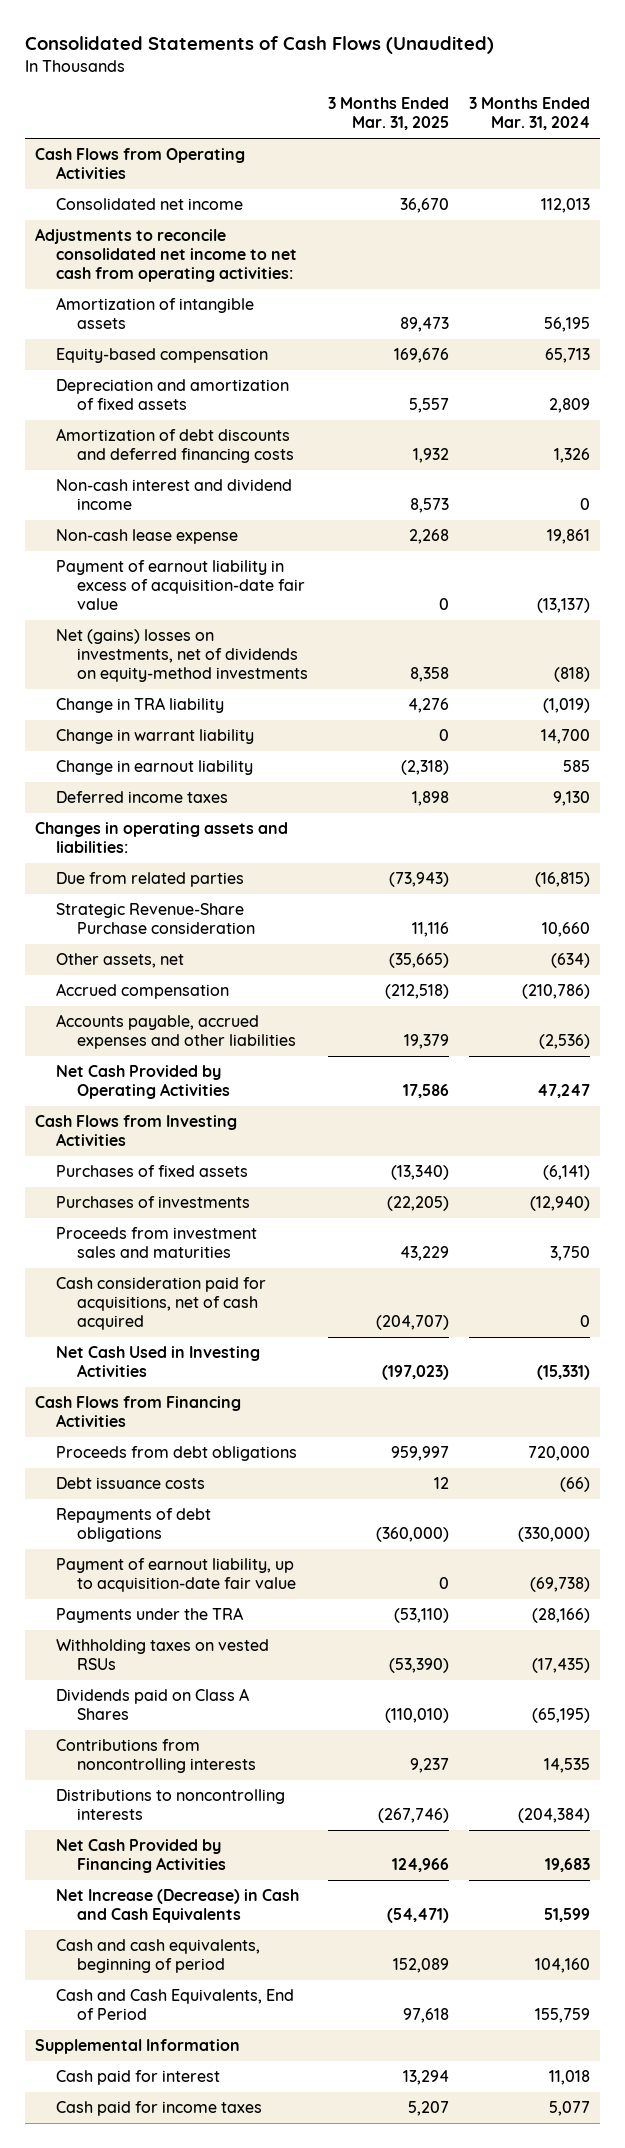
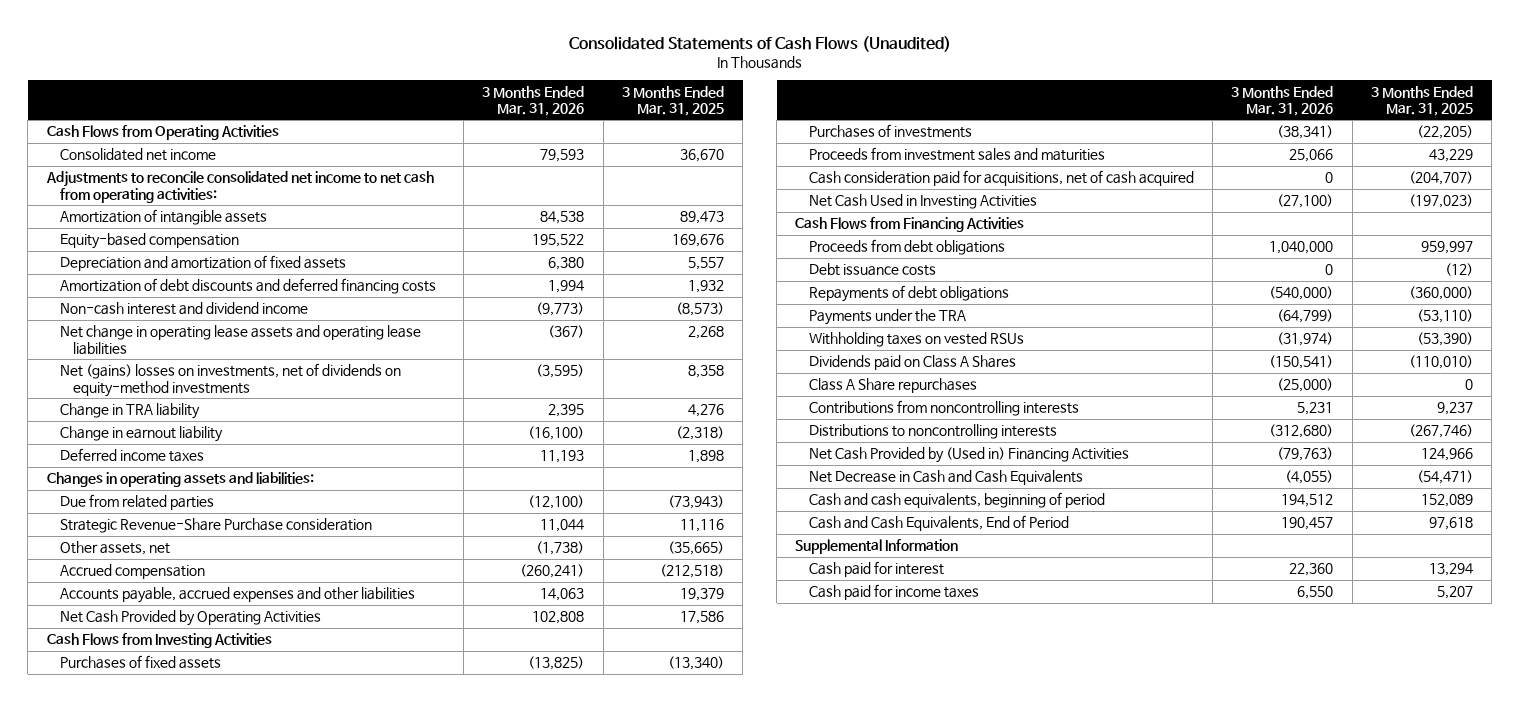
- | 3 Months Ended Mar. 31, 2025 | 3 Months Ended Mar. 31, 2024
+ | 3 Months Ended Mar. 31, 2026 | 3 Months Ended Mar. 31, 2025
- Non-cash interest and dividend income | 8,573 | 0
- Non-cash lease expense | 2,268 | 19,861
- Payment of earnout liability in excess of acquisition-date fair value | 0 | (13,137)
+ Non-cash interest and dividend income | (9,773) | (8,573)
+ Net change in operating lease assets and operating lease liabilities | (367) | 2,268
- Change in warrant liability | 0 | 14,700
- Debt issuance costs | 12 | (66)
+ Debt issuance costs | 0 | (12)
- Payment of earnout liability, up to acquisition-date fair value | 0 | (69,738)
+ Class A Share repurchases | (25,000) | 0
- Net Cash Provided by Financing Activities | 124,966 | 19,683
- Net Increase (Decrease) in Cash and Cash Equivalents | (54,471) | 51,599
+ Net Cash Provided by (Used in) Financing Activities | (79,763) | 124,966
+ Net Decrease in Cash and Cash Equivalents | (4,055) | (54,471)

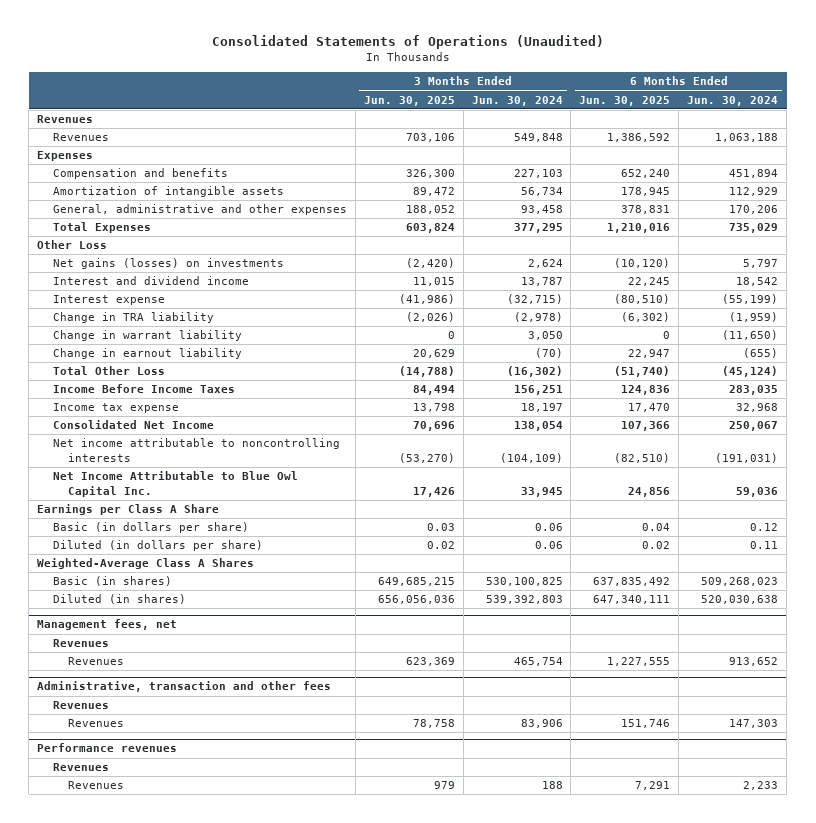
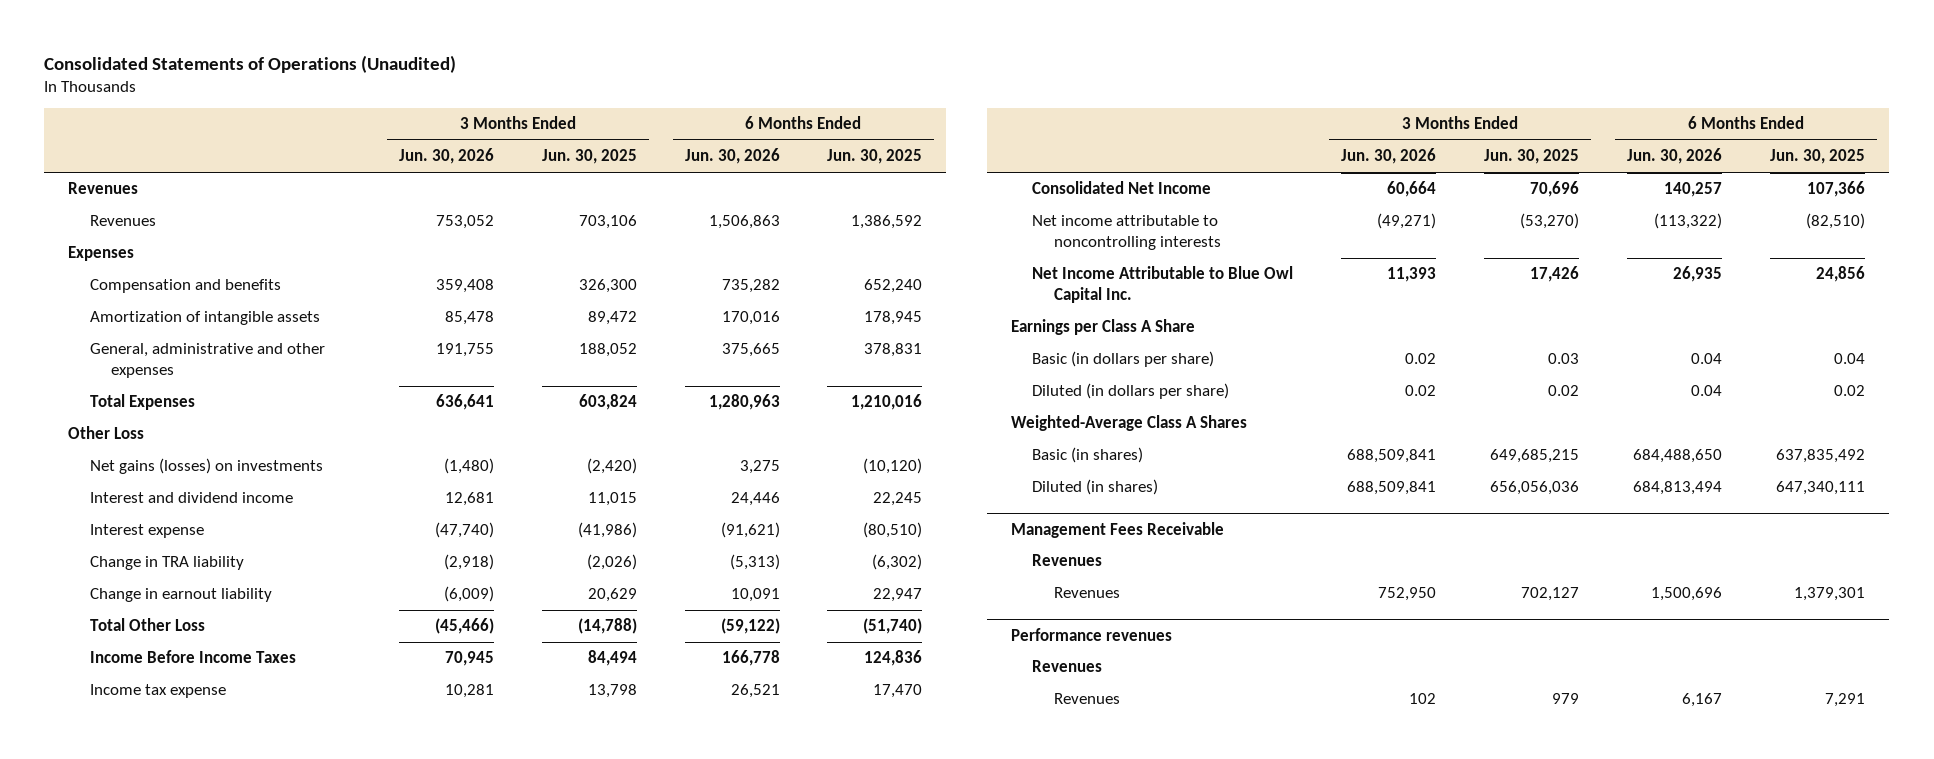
- | 3 Months Ended Jun. 30, 2025 | 3 Months Ended Jun. 30, 2024 | 6 Months Ended Jun. 30, 2025 | 6 Months Ended Jun. 30, 2024
+ | 3 Months Ended Jun. 30, 2026 | 3 Months Ended Jun. 30, 2025 | 6 Months Ended Jun. 30, 2026 | 6 Months Ended Jun. 30, 2025
- Change in warrant liability | 0 | 3,050 | 0 | (11,650)
- Management fees, net
- Revenues
- Revenues | 623,369 | 465,754 | 1,227,555 | 913,652
- Administrative, transaction and other fees
+ Management Fees Receivable
- Revenues | 78,758 | 83,906 | 151,746 | 147,303
+ Revenues | 752,950 | 702,127 | 1,500,696 | 1,379,301

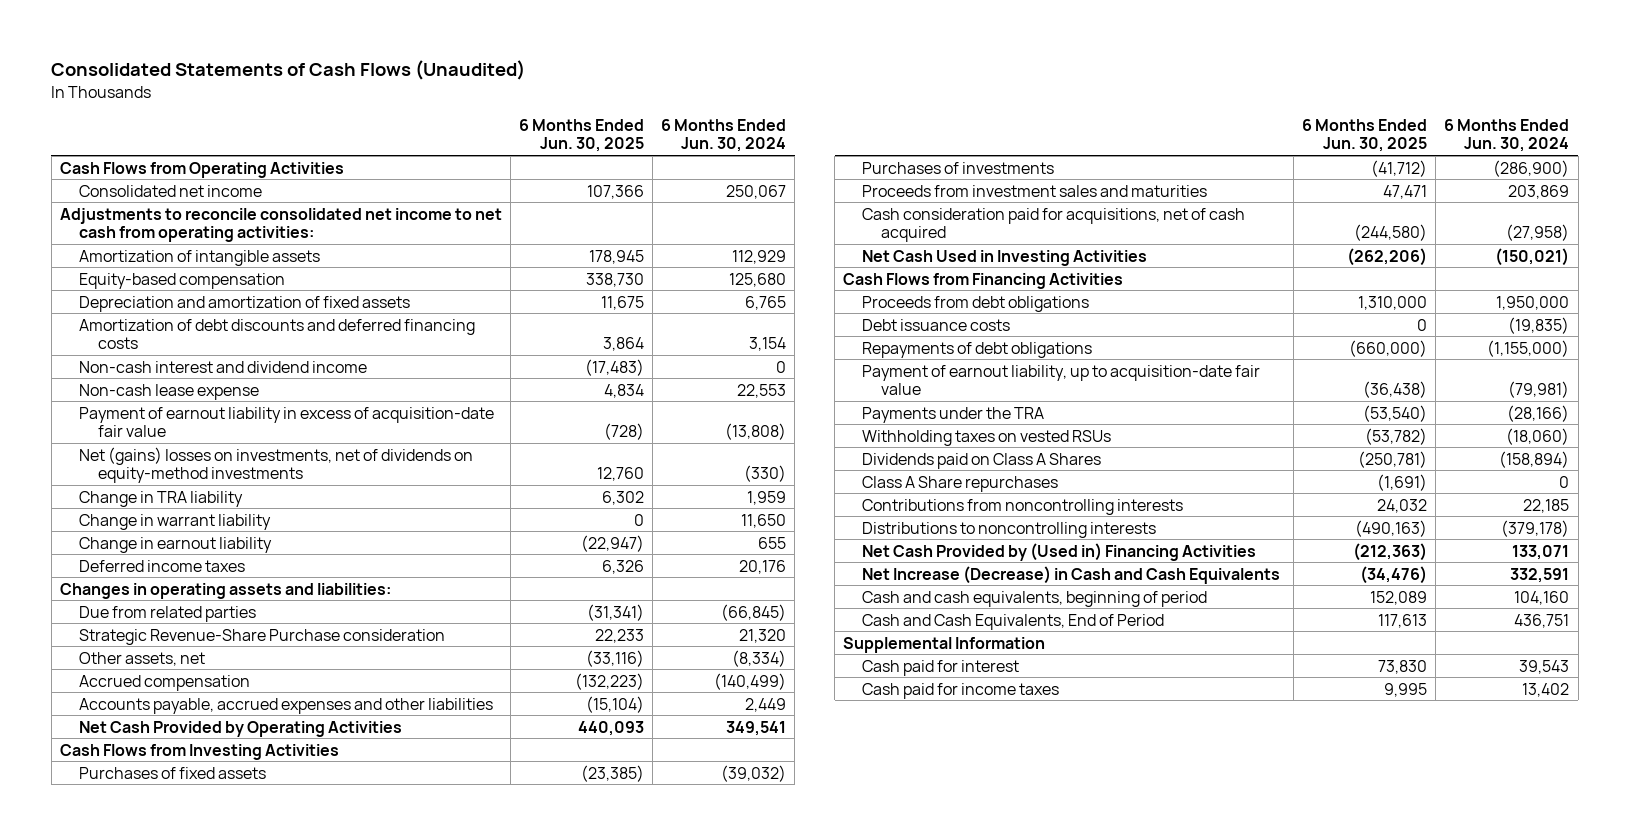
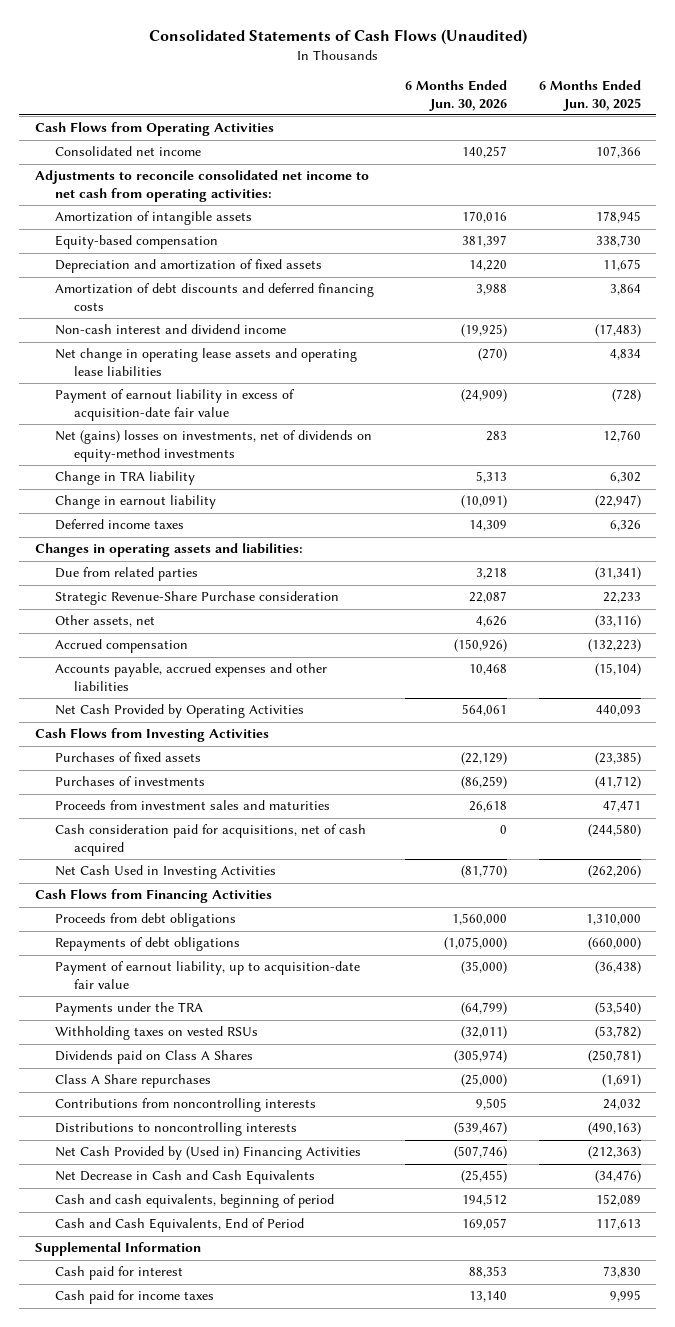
- | 6 Months Ended Jun. 30, 2025 | 6 Months Ended Jun. 30, 2024
+ | 6 Months Ended Jun. 30, 2026 | 6 Months Ended Jun. 30, 2025
- Non-cash lease expense | 4,834 | 22,553
+ Net change in operating lease assets and operating lease liabilities | (270) | 4,834
- Change in warrant liability | 0 | 11,650
- Debt issuance costs | 0 | (19,835)
- Net Increase (Decrease) in Cash and Cash Equivalents | (34,476) | 332,591
+ Net Decrease in Cash and Cash Equivalents | (25,455) | (34,476)

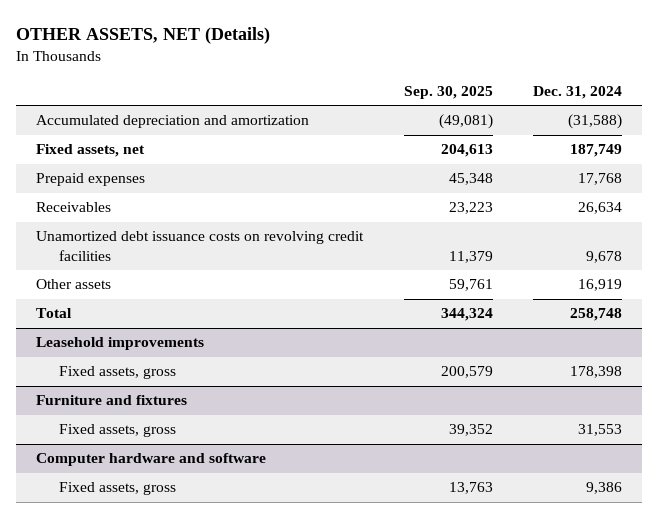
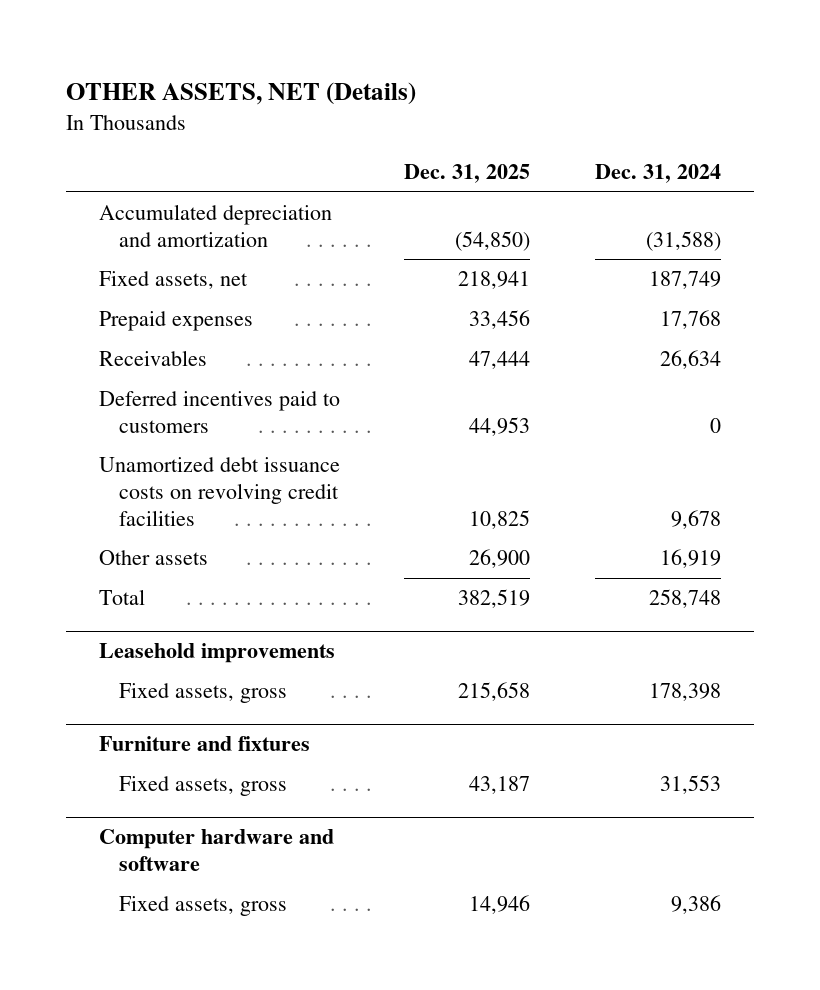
- | Sep. 30, 2025 | Dec. 31, 2024
+ | Dec. 31, 2025 | Dec. 31, 2024
+ Deferred incentives paid to customers | 44,953 | 0

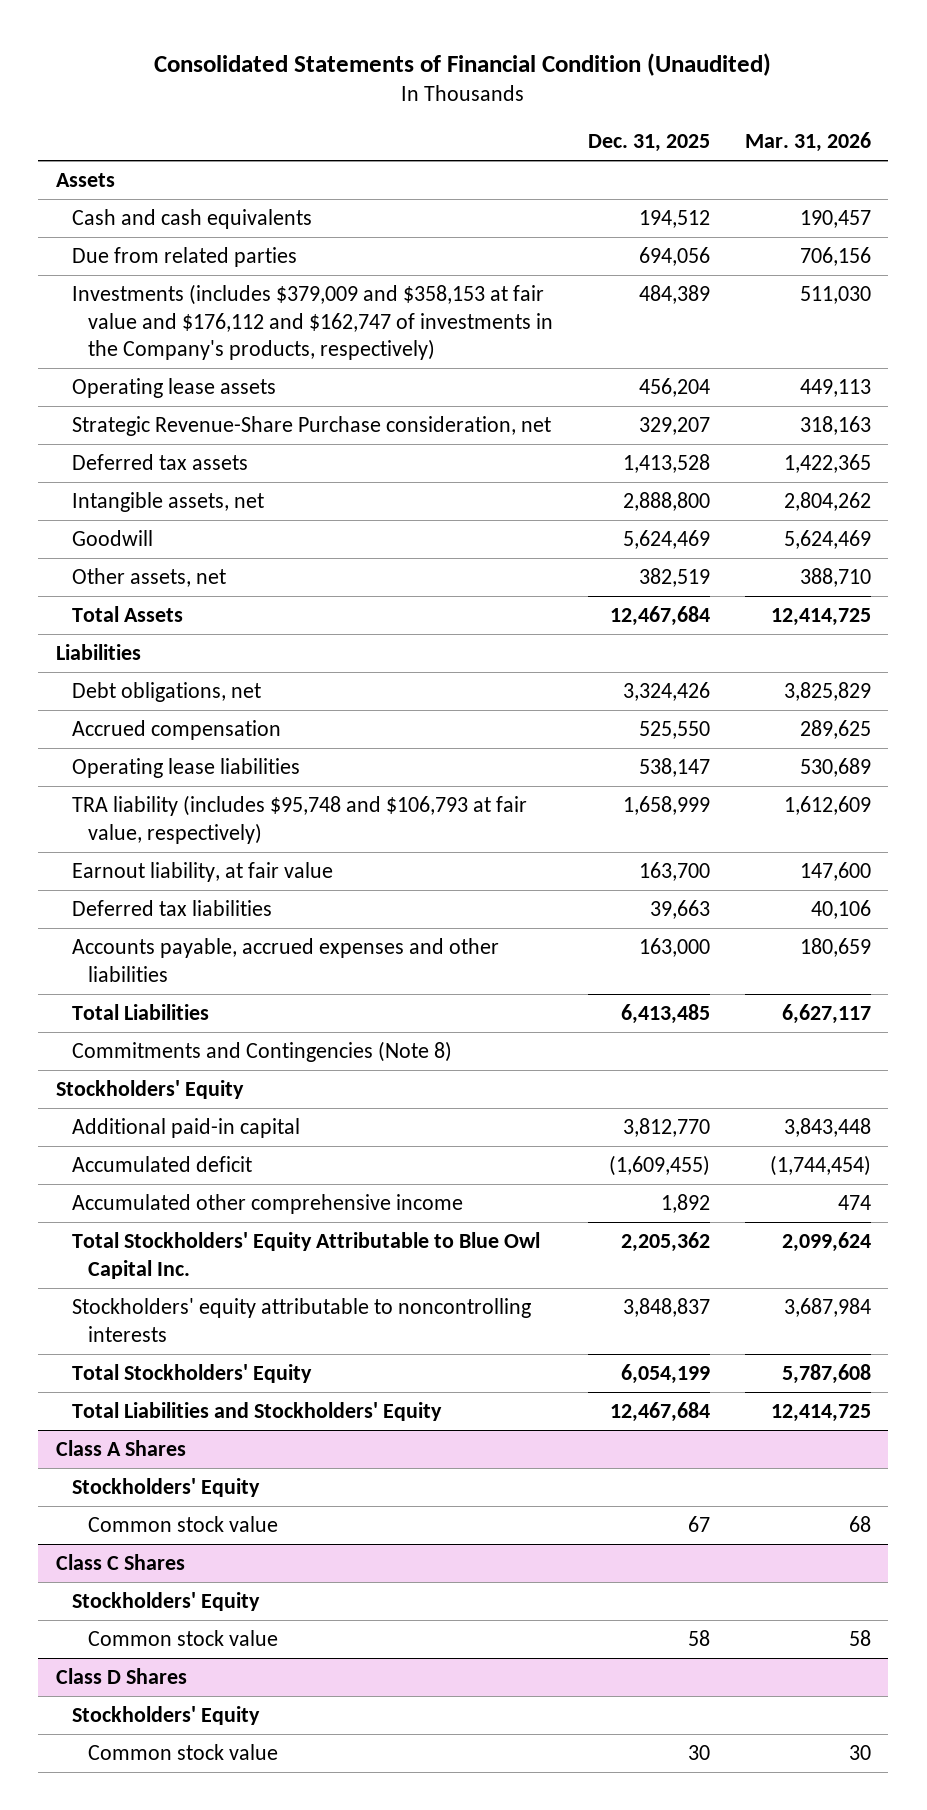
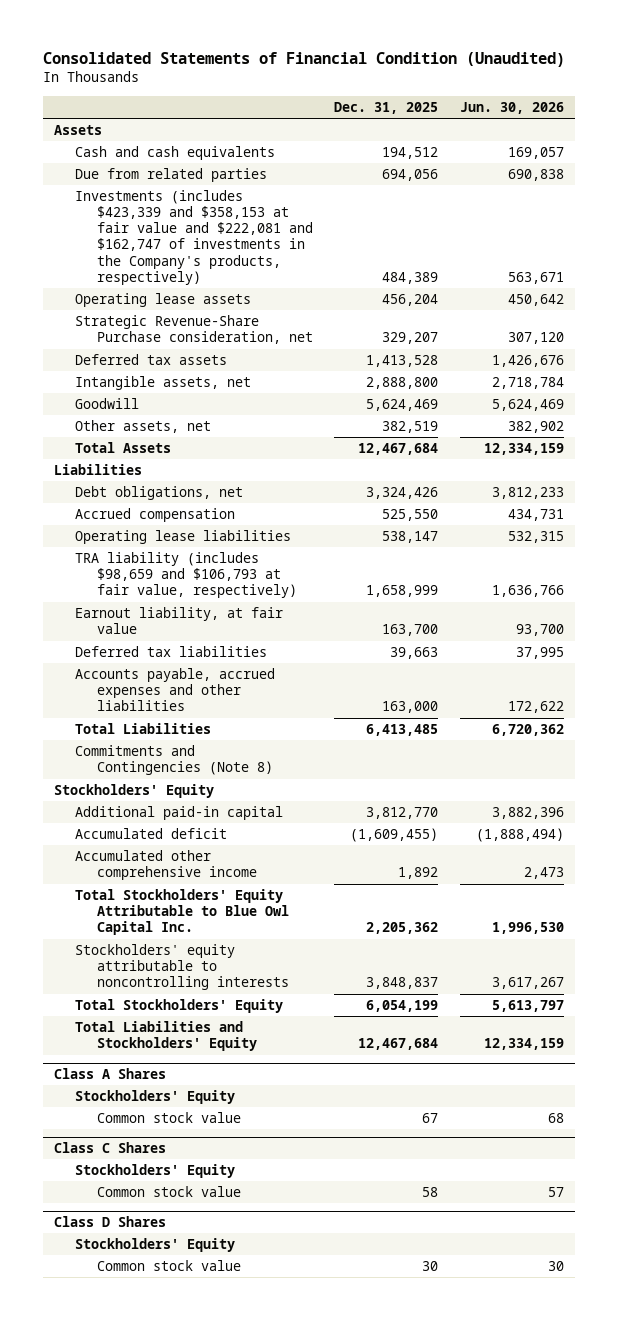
- | Dec. 31, 2025 | Mar. 31, 2026
+ | Dec. 31, 2025 | Jun. 30, 2026
- Investments (includes $379,009 and $358,153 at fair value and $176,112 and $162,747 of investments in the Company's products, respectively) | 484,389 | 511,030
+ Investments (includes $423,339 and $358,153 at fair value and $222,081 and $162,747 of investments in the Company's products, respectively) | 484,389 | 563,671
- TRA liability (includes $95,748 and $106,793 at fair value, respectively) | 1,658,999 | 1,612,609
+ TRA liability (includes $98,659 and $106,793 at fair value, respectively) | 1,658,999 | 1,636,766

